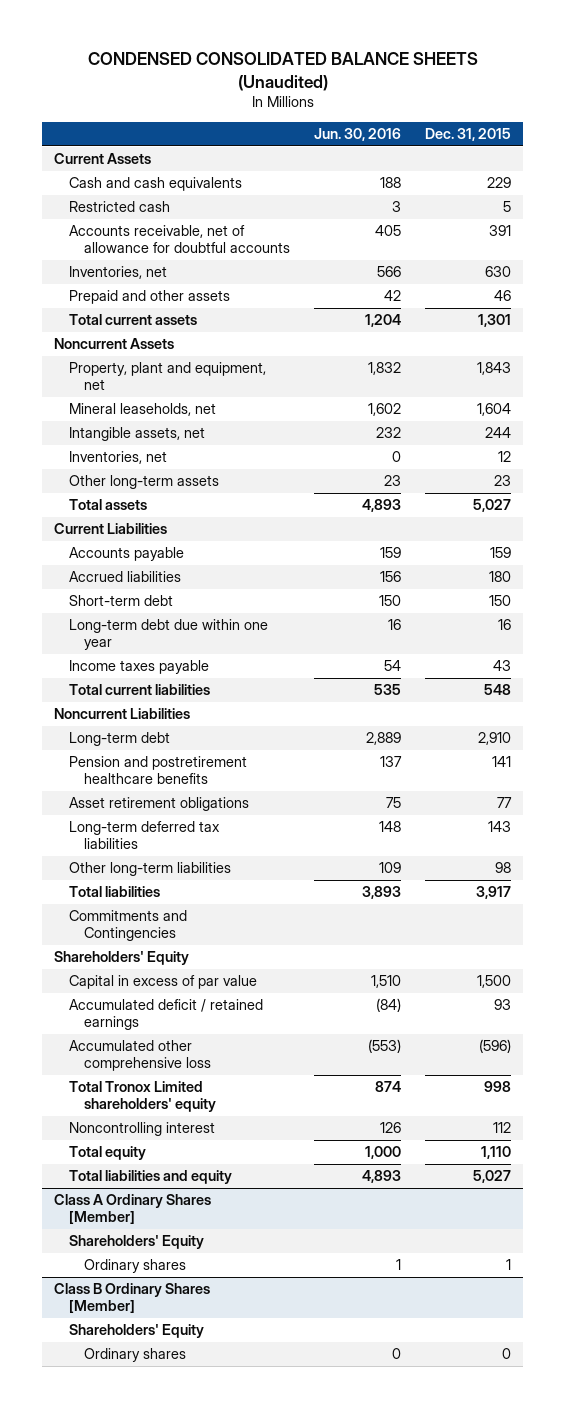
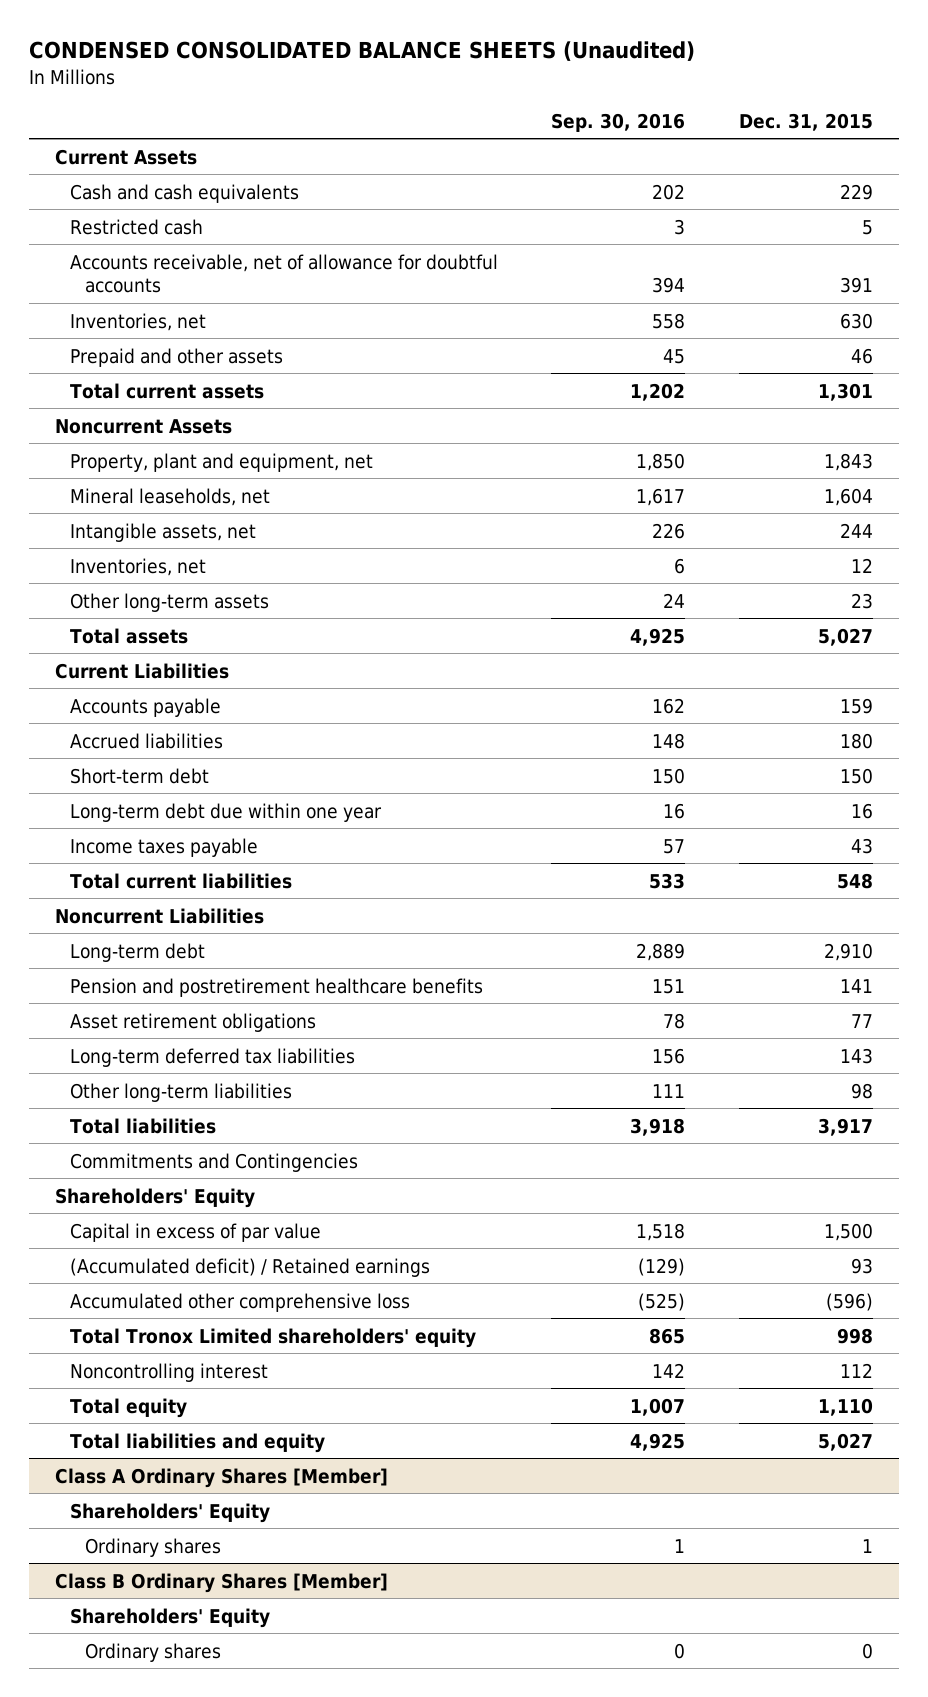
- | Jun. 30, 2016 | Dec. 31, 2015
+ | Sep. 30, 2016 | Dec. 31, 2015
- Accumulated deficit / retained earnings | (84) | 93
+ (Accumulated deficit) / Retained earnings | (129) | 93

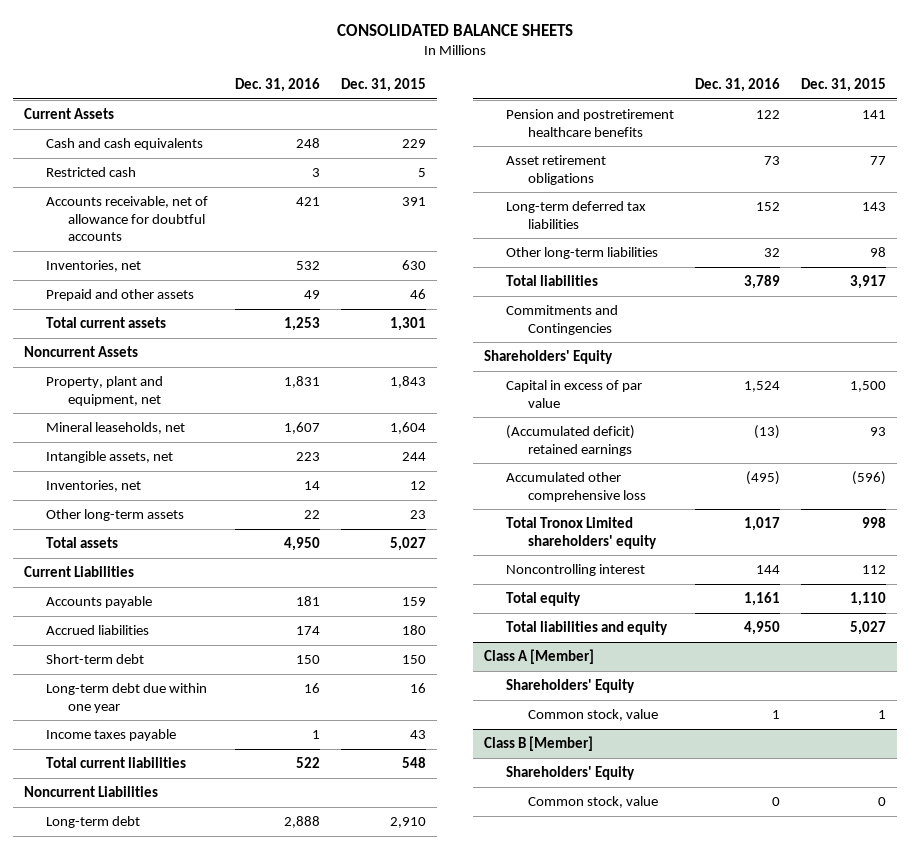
- CONDENSED CONSOLIDATED BALANCE SHEETS (Unaudited)
+ CONSOLIDATED BALANCE SHEETS
- | Sep. 30, 2016 | Dec. 31, 2015
+ | Dec. 31, 2016 | Dec. 31, 2015
- (Accumulated deficit) / Retained earnings | (129) | 93
+ (Accumulated deficit) retained earnings | (13) | 93
- Class A Ordinary Shares [Member]
+ Class A [Member]
- Ordinary shares | 1 | 1
- Class B Ordinary Shares [Member]
+ Common stock, value | 1 | 1
+ Class B [Member]
- Ordinary shares | 0 | 0
+ Common stock, value | 0 | 0

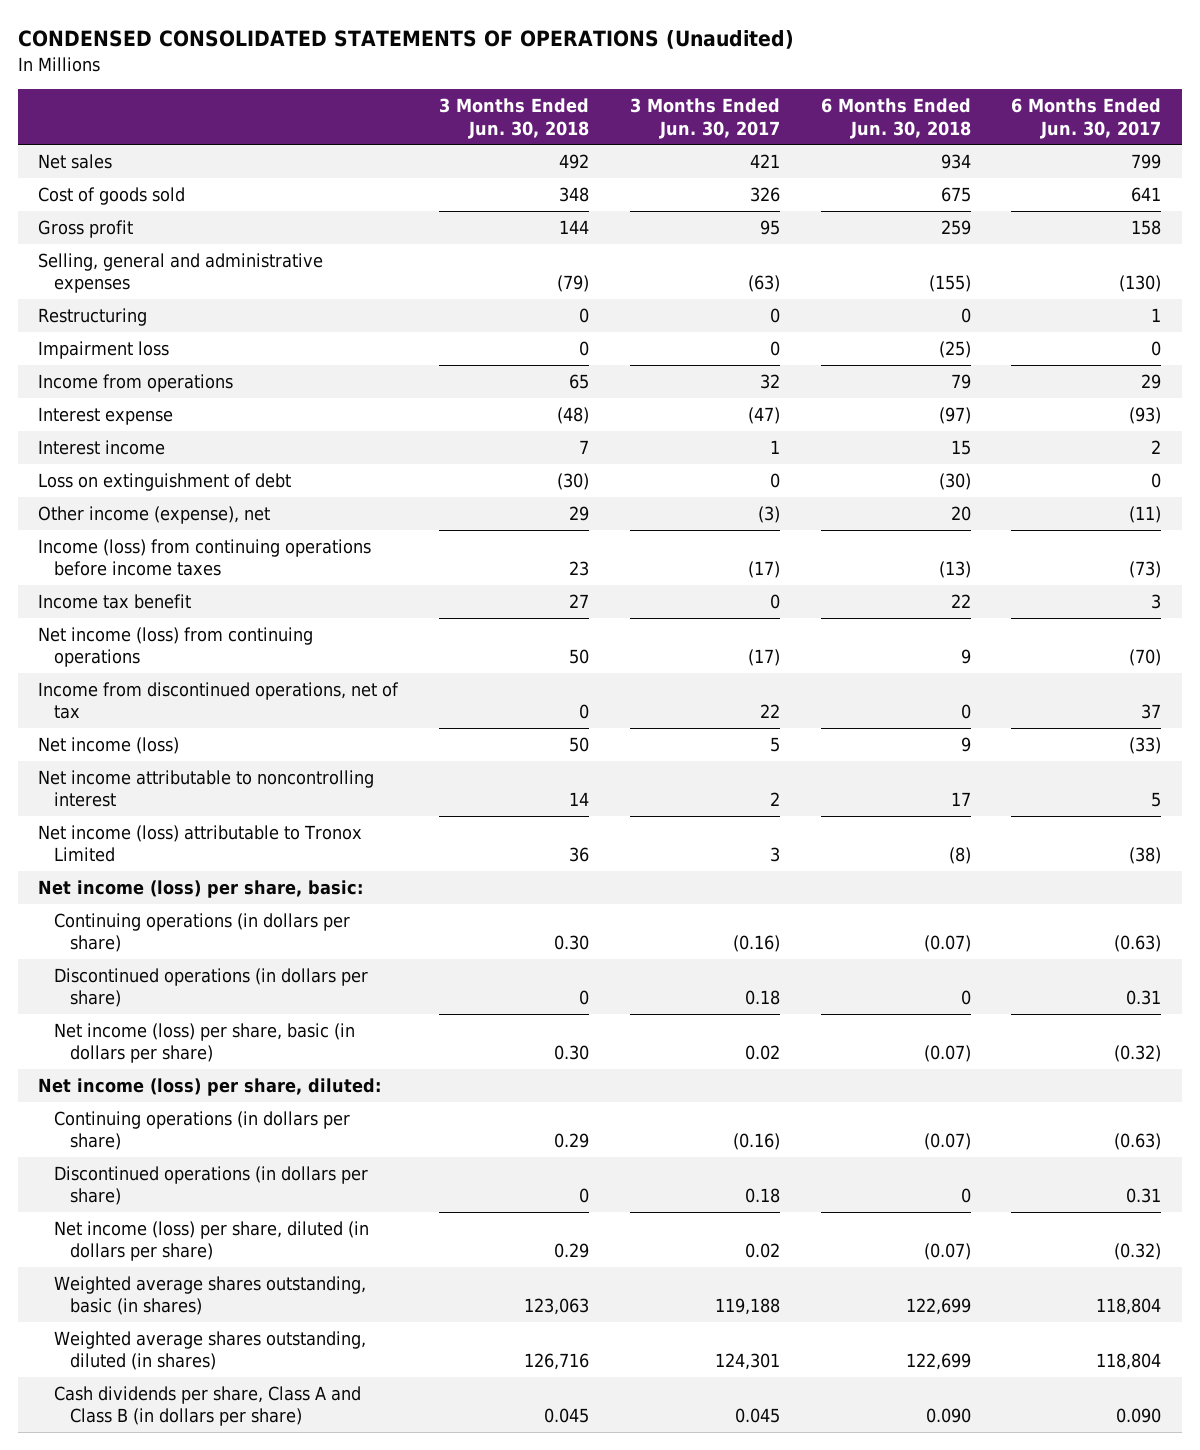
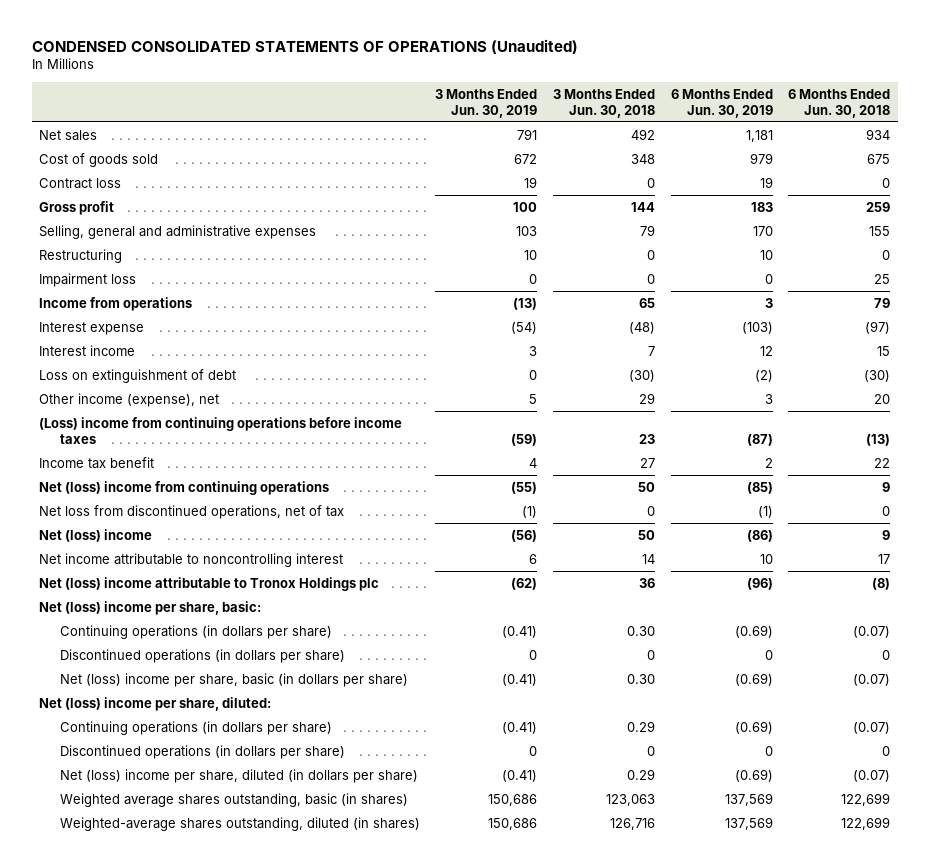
- | 3 Months Ended Jun. 30, 2018 | 3 Months Ended Jun. 30, 2017 | 6 Months Ended Jun. 30, 2018 | 6 Months Ended Jun. 30, 2017
+ | 3 Months Ended Jun. 30, 2019 | 3 Months Ended Jun. 30, 2018 | 6 Months Ended Jun. 30, 2019 | 6 Months Ended Jun. 30, 2018
+ Contract loss | 19 | 0 | 19 | 0
- Selling, general and administrative expenses | (79) | (63) | (155) | (130)
+ Selling, general and administrative expenses | 103 | 79 | 170 | 155
- Impairment loss | 0 | 0 | (25) | 0
+ Impairment loss | 0 | 0 | 0 | 25
- Income (loss) from continuing operations before income taxes | 23 | (17) | (13) | (73)
+ (Loss) income from continuing operations before income taxes | (59) | 23 | (87) | (13)
- Net income (loss) from continuing operations | 50 | (17) | 9 | (70)
- Income from discontinued operations, net of tax | 0 | 22 | 0 | 37
- Net income (loss) | 50 | 5 | 9 | (33)
+ Net (loss) income from continuing operations | (55) | 50 | (85) | 9
+ Net loss from discontinued operations, net of tax | (1) | 0 | (1) | 0
+ Net (loss) income | (56) | 50 | (86) | 9
- Net income (loss) attributable to Tronox Limited | 36 | 3 | (8) | (38)
- Net income (loss) per share, basic:
+ Net (loss) income attributable to Tronox Holdings plc | (62) | 36 | (96) | (8)
+ Net (loss) income per share, basic:
- Net income (loss) per share, basic (in dollars per share) | 0.30 | 0.02 | (0.07) | (0.32)
- Net income (loss) per share, diluted:
+ Net (loss) income per share, basic (in dollars per share) | (0.41) | 0.30 | (0.69) | (0.07)
+ Net (loss) income per share, diluted:
- Net income (loss) per share, diluted (in dollars per share) | 0.29 | 0.02 | (0.07) | (0.32)
+ Net (loss) income per share, diluted (in dollars per share) | (0.41) | 0.29 | (0.69) | (0.07)
- Weighted average shares outstanding, diluted (in shares) | 126,716 | 124,301 | 122,699 | 118,804
- Cash dividends per share, Class A and Class B (in dollars per share) | 0.045 | 0.045 | 0.090 | 0.090
+ Weighted-average shares outstanding, diluted (in shares) | 150,686 | 126,716 | 137,569 | 122,699

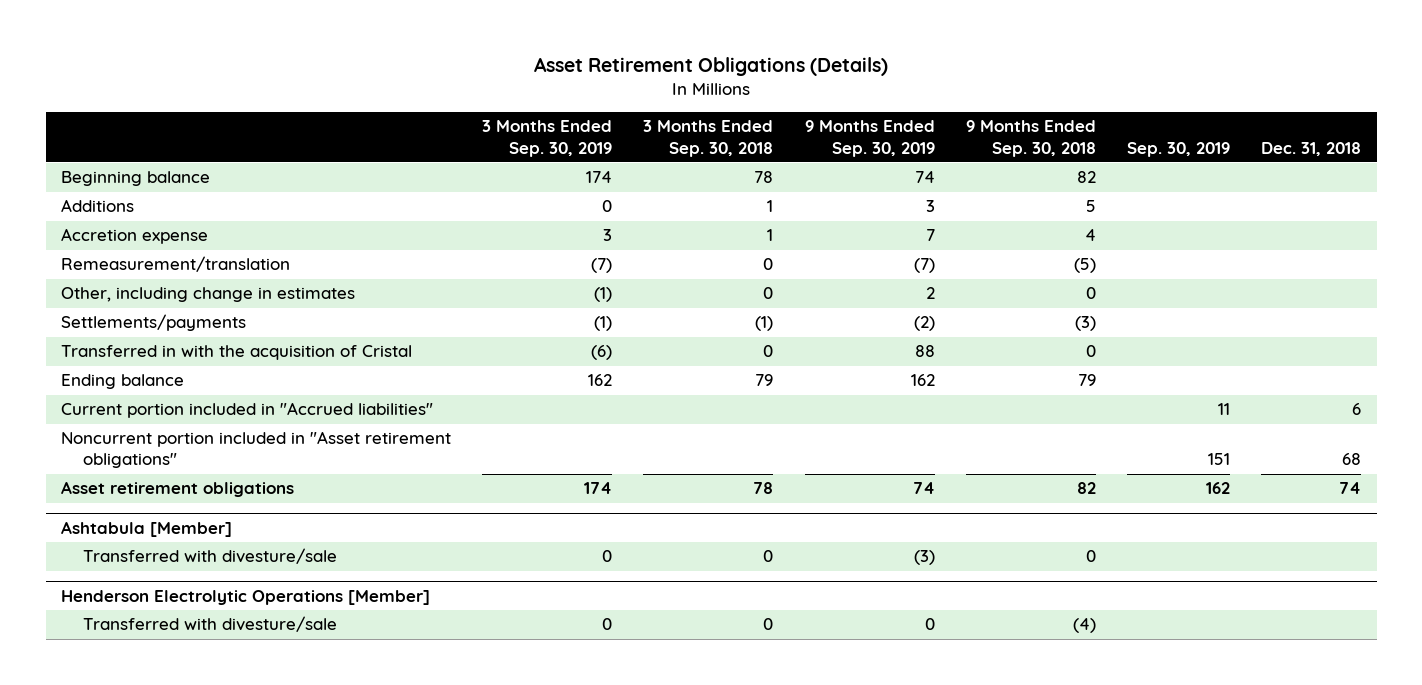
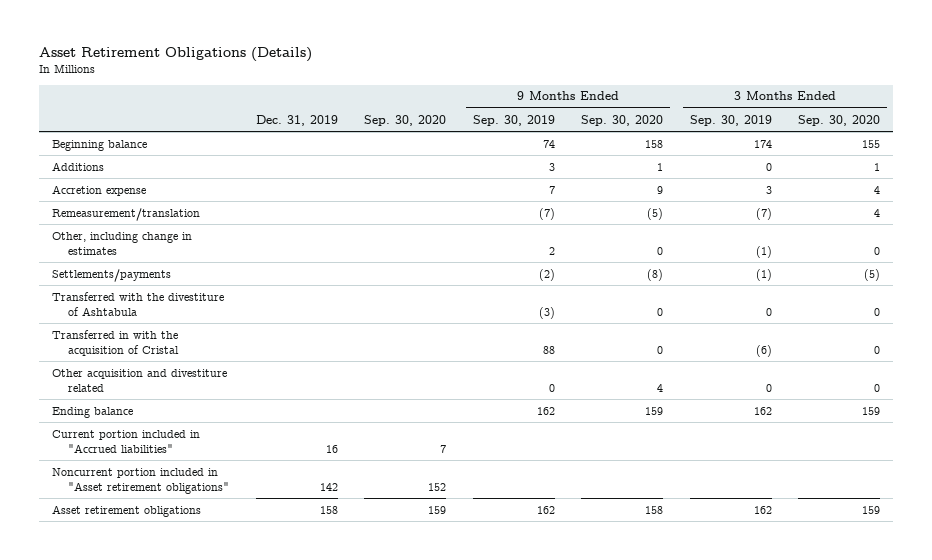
- | 3 Months Ended Sep. 30, 2019 | 3 Months Ended Sep. 30, 2018 | 9 Months Ended Sep. 30, 2019 | 9 Months Ended Sep. 30, 2018 | Sep. 30, 2019 | Dec. 31, 2018
+ | Dec. 31, 2019 | Sep. 30, 2020 | 9 Months Ended Sep. 30, 2019 | 9 Months Ended Sep. 30, 2020 | 3 Months Ended Sep. 30, 2019 | 3 Months Ended Sep. 30, 2020
+ Transferred with the divestiture of Ashtabula | | | (3) | 0 | 0 | 0
+ Other acquisition and divestiture related | | | 0 | 4 | 0 | 0
- Asset retirement obligations | 174 | 78 | 74 | 82 | 162 | 74
- Ashtabula [Member]
- Transferred with divesture/sale | 0 | 0 | (3) | 0 | |
- Henderson Electrolytic Operations [Member]
- Transferred with divesture/sale | 0 | 0 | 0 | (4) | |
+ Asset retirement obligations | 158 | 159 | 162 | 158 | 162 | 159

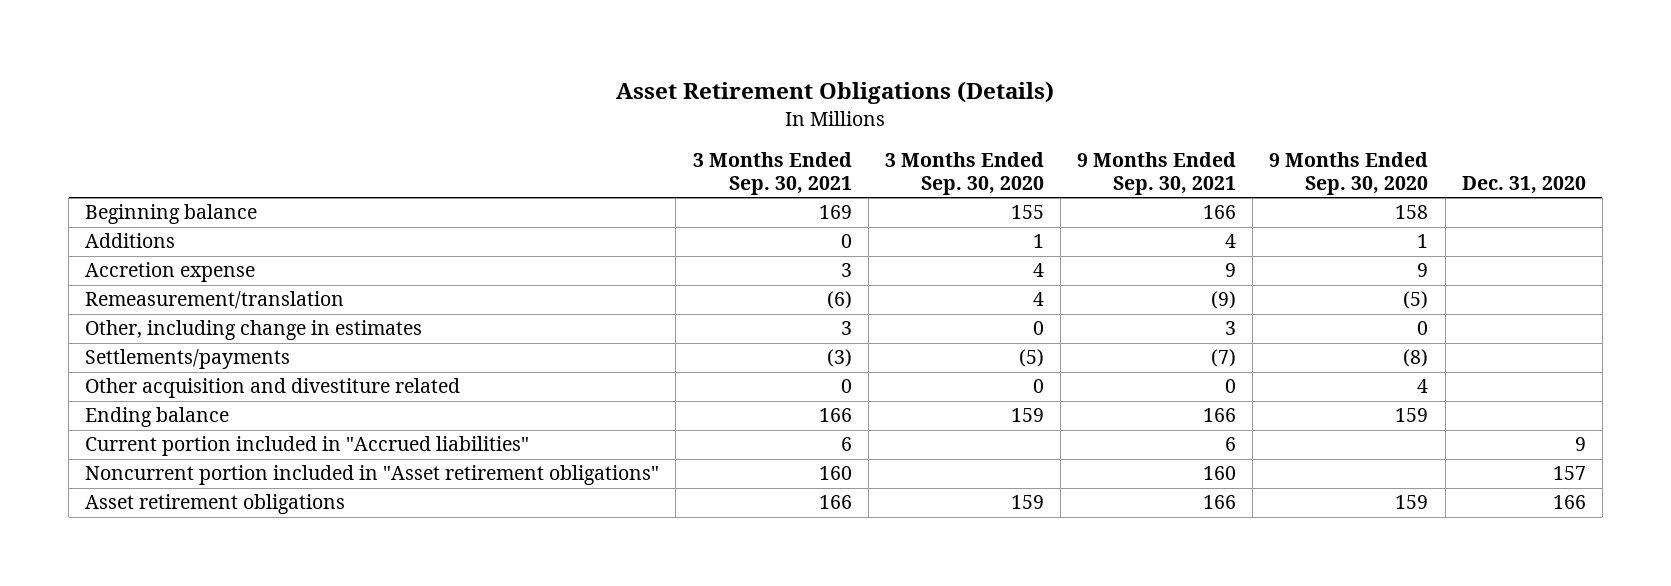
- | Dec. 31, 2019 | Sep. 30, 2020 | 9 Months Ended Sep. 30, 2019 | 9 Months Ended Sep. 30, 2020 | 3 Months Ended Sep. 30, 2019 | 3 Months Ended Sep. 30, 2020
+ | 3 Months Ended Sep. 30, 2021 | 3 Months Ended Sep. 30, 2020 | 9 Months Ended Sep. 30, 2021 | 9 Months Ended Sep. 30, 2020 | Dec. 31, 2020
- Transferred with the divestiture of Ashtabula | | | (3) | 0 | 0 | 0
- Transferred in with the acquisition of Cristal | | | 88 | 0 | (6) | 0
- Asset retirement obligations | 158 | 159 | 162 | 158 | 162 | 159
+ Asset retirement obligations | 166 | 159 | 166 | 159 | 166

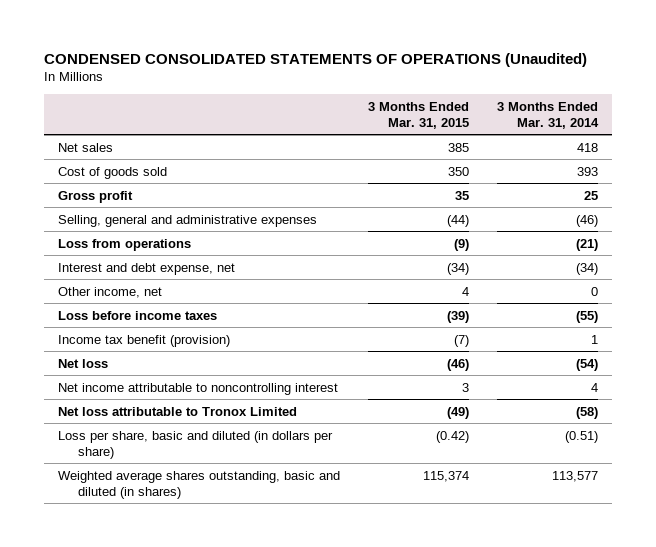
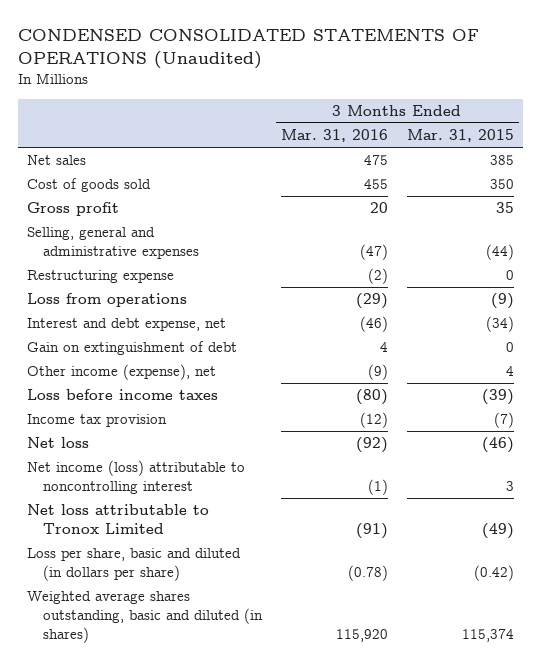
- | 3 Months Ended Mar. 31, 2015 | 3 Months Ended Mar. 31, 2014
+ | 3 Months Ended Mar. 31, 2016 | 3 Months Ended Mar. 31, 2015
+ Restructuring expense | (2) | 0
- Other income, net | 4 | 0
+ Gain on extinguishment of debt | 4 | 0
+ Other income (expense), net | (9) | 4
- Income tax benefit (provision) | (7) | 1
+ Income tax provision | (12) | (7)
- Net income attributable to noncontrolling interest | 3 | 4
+ Net income (loss) attributable to noncontrolling interest | (1) | 3

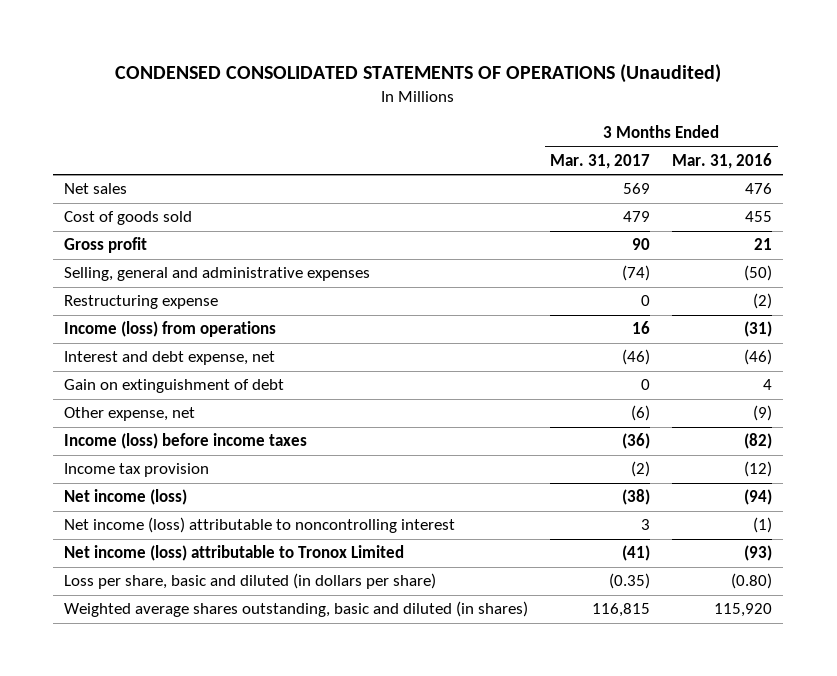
- | 3 Months Ended Mar. 31, 2016 | 3 Months Ended Mar. 31, 2015
+ | 3 Months Ended Mar. 31, 2017 | 3 Months Ended Mar. 31, 2016
- Net sales | 475 | 385
+ Net sales | 569 | 476
- Gross profit | 20 | 35
- Selling, general and administrative expenses | (47) | (44)
+ Gross profit | 90 | 21
+ Selling, general and administrative expenses | (74) | (50)
- Loss from operations | (29) | (9)
+ Income (loss) from operations | 16 | (31)
- Other income (expense), net | (9) | 4
- Loss before income taxes | (80) | (39)
+ Other expense, net | (6) | (9)
+ Income (loss) before income taxes | (36) | (82)
- Net loss | (92) | (46)
+ Net income (loss) | (38) | (94)
- Net loss attributable to Tronox Limited | (91) | (49)
- Loss per share, basic and diluted (in dollars per share) | (0.78) | (0.42)
+ Net income (loss) attributable to Tronox Limited | (41) | (93)
+ Loss per share, basic and diluted (in dollars per share) | (0.35) | (0.80)

